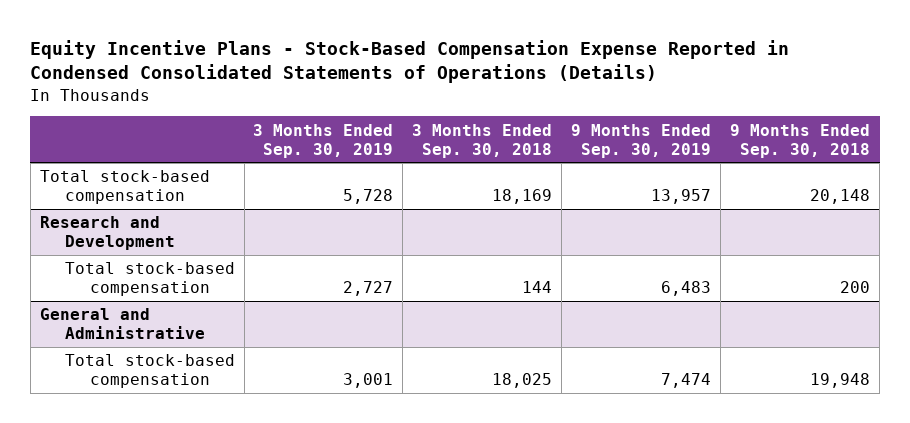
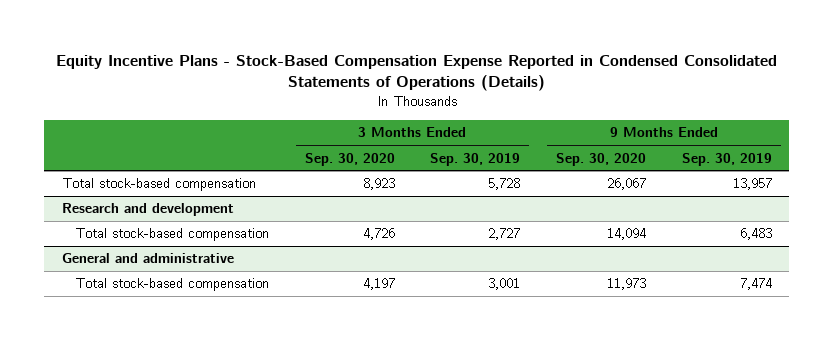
- | 3 Months Ended Sep. 30, 2019 | 3 Months Ended Sep. 30, 2018 | 9 Months Ended Sep. 30, 2019 | 9 Months Ended Sep. 30, 2018
+ | 3 Months Ended Sep. 30, 2020 | 3 Months Ended Sep. 30, 2019 | 9 Months Ended Sep. 30, 2020 | 9 Months Ended Sep. 30, 2019
- Research and Development
+ Research and development
- General and Administrative
+ General and administrative

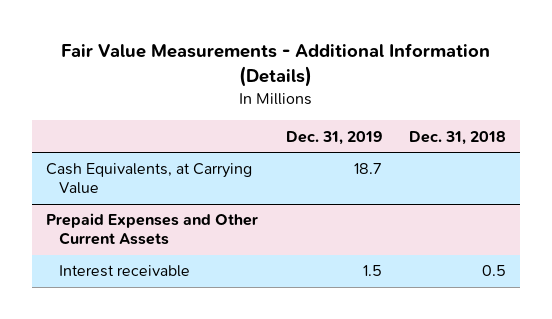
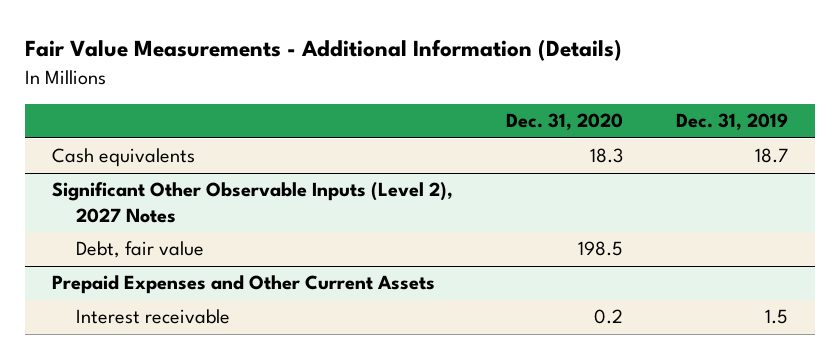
- | Dec. 31, 2019 | Dec. 31, 2018
+ | Dec. 31, 2020 | Dec. 31, 2019
- Cash Equivalents, at Carrying Value | 18.7 |
+ Cash equivalents | 18.3 | 18.7
+ Significant Other Observable Inputs (Level 2), 2027 Notes
+ Debt, fair value | 198.5 |

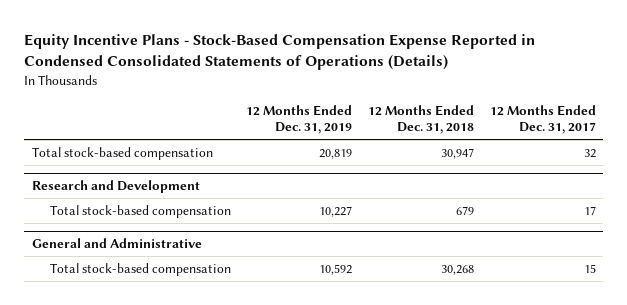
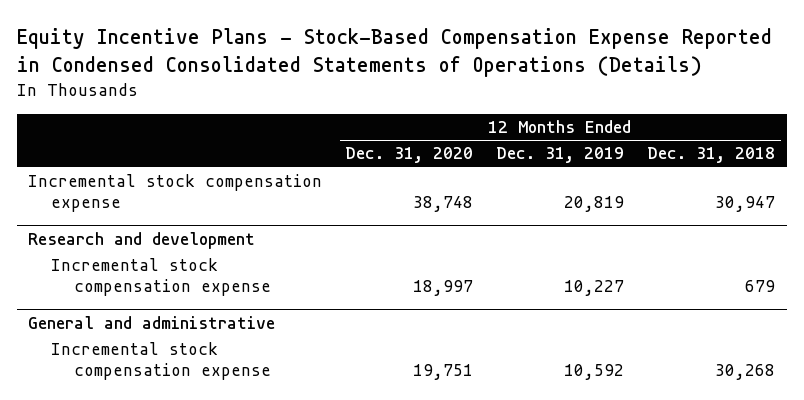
- | 12 Months Ended Dec. 31, 2019 | 12 Months Ended Dec. 31, 2018 | 12 Months Ended Dec. 31, 2017
+ | 12 Months Ended Dec. 31, 2020 | 12 Months Ended Dec. 31, 2019 | 12 Months Ended Dec. 31, 2018
- Total stock-based compensation | 20,819 | 30,947 | 32
- Research and Development
- Total stock-based compensation | 10,227 | 679 | 17
- General and Administrative
- Total stock-based compensation | 10,592 | 30,268 | 15
+ Incremental stock compensation expense | 38,748 | 20,819 | 30,947
+ Research and development
+ Incremental stock compensation expense | 18,997 | 10,227 | 679
+ General and administrative
+ Incremental stock compensation expense | 19,751 | 10,592 | 30,268

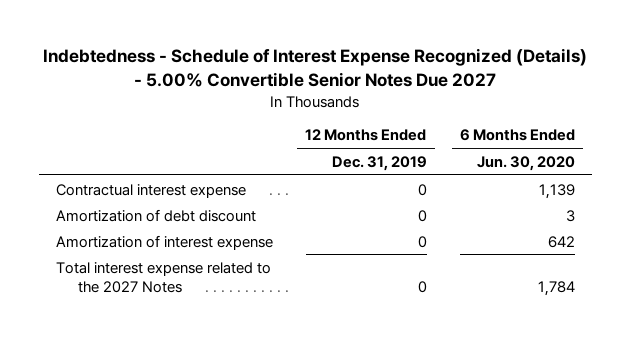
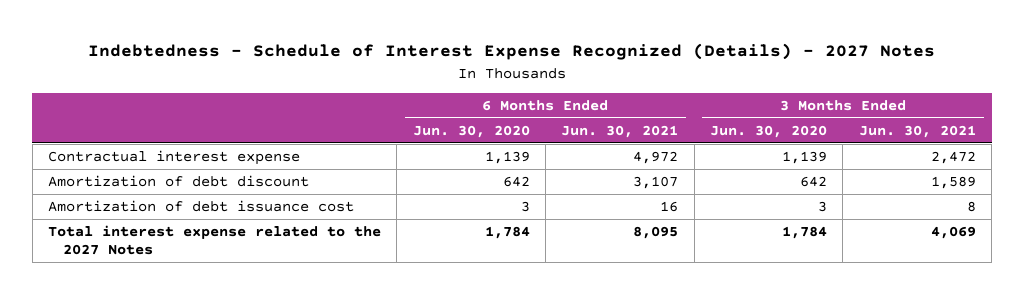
- Indebtedness - Schedule of Interest Expense Recognized (Details) - 5.00% Convertible Senior Notes Due 2027
+ Indebtedness - Schedule of Interest Expense Recognized (Details) - 2027 Notes
- | 12 Months Ended Dec. 31, 2019 | 6 Months Ended Jun. 30, 2020
+ | 6 Months Ended Jun. 30, 2020 | 6 Months Ended Jun. 30, 2021 | 3 Months Ended Jun. 30, 2020 | 3 Months Ended Jun. 30, 2021
- Amortization of debt discount | 0 | 3
- Amortization of interest expense | 0 | 642
+ Amortization of debt discount | 642 | 3,107 | 642 | 1,589
+ Amortization of debt issuance cost | 3 | 16 | 3 | 8

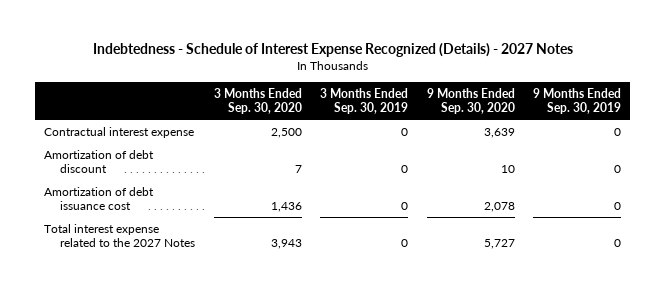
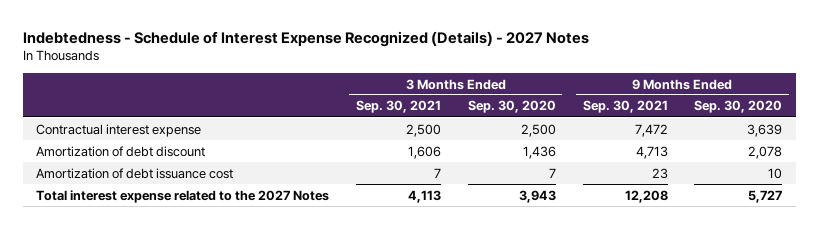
- | 3 Months Ended Sep. 30, 2020 | 3 Months Ended Sep. 30, 2019 | 9 Months Ended Sep. 30, 2020 | 9 Months Ended Sep. 30, 2019
+ | 3 Months Ended Sep. 30, 2021 | 3 Months Ended Sep. 30, 2020 | 9 Months Ended Sep. 30, 2021 | 9 Months Ended Sep. 30, 2020
- Amortization of debt discount | 7 | 0 | 10 | 0
- Amortization of debt issuance cost | 1,436 | 0 | 2,078 | 0
+ Amortization of debt discount | 1,606 | 1,436 | 4,713 | 2,078
+ Amortization of debt issuance cost | 7 | 7 | 23 | 10

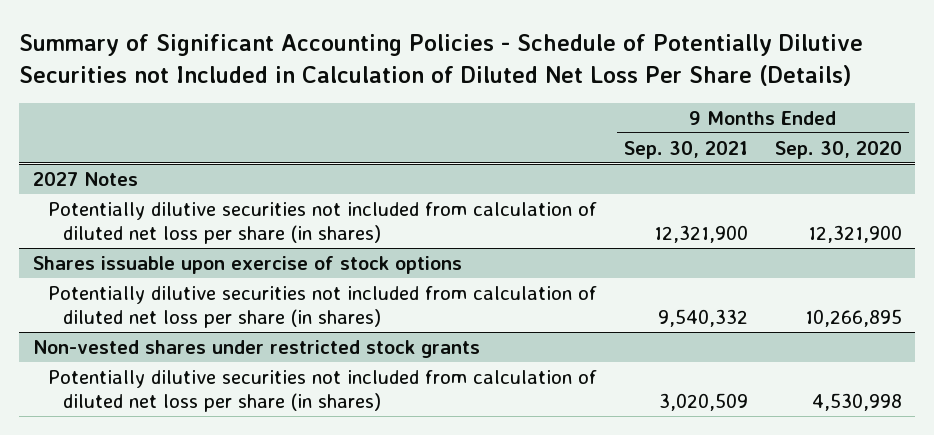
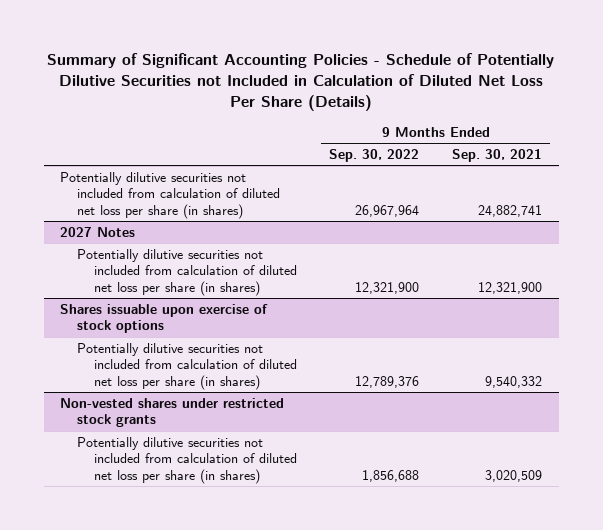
- | 9 Months Ended Sep. 30, 2021 | 9 Months Ended Sep. 30, 2020
+ | 9 Months Ended Sep. 30, 2022 | 9 Months Ended Sep. 30, 2021
+ Potentially dilutive securities not included from calculation of diluted net loss per share (in shares) | 26,967,964 | 24,882,741

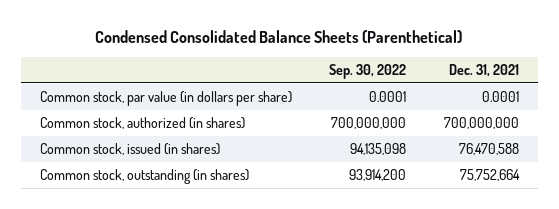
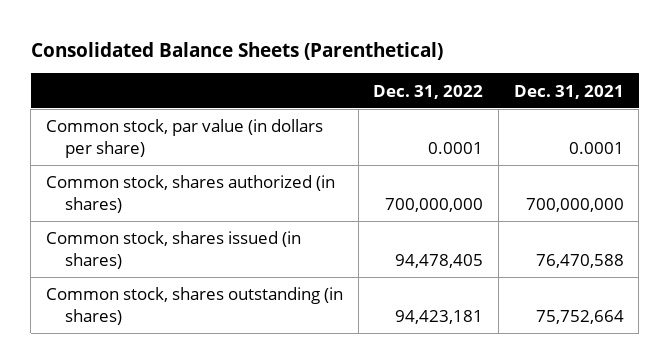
- Condensed Consolidated Balance Sheets (Parenthetical)
+ Consolidated Balance Sheets (Parenthetical)
- | Sep. 30, 2022 | Dec. 31, 2021
+ | Dec. 31, 2022 | Dec. 31, 2021
- Common stock, authorized (in shares) | 700,000,000 | 700,000,000
- Common stock, issued (in shares) | 94,135,098 | 76,470,588
- Common stock, outstanding (in shares) | 93,914,200 | 75,752,664
+ Common stock, shares authorized (in shares) | 700,000,000 | 700,000,000
+ Common stock, shares issued (in shares) | 94,478,405 | 76,470,588
+ Common stock, shares outstanding (in shares) | 94,423,181 | 75,752,664

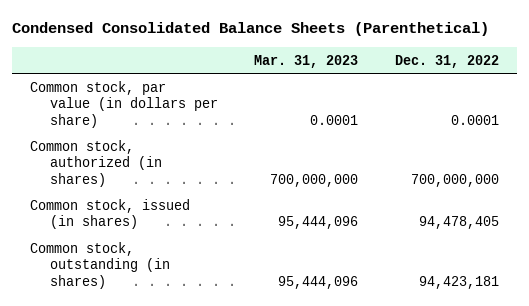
- Consolidated Balance Sheets (Parenthetical)
+ Condensed Consolidated Balance Sheets (Parenthetical)
- | Dec. 31, 2022 | Dec. 31, 2021
+ | Mar. 31, 2023 | Dec. 31, 2022
- Common stock, shares authorized (in shares) | 700,000,000 | 700,000,000
- Common stock, shares issued (in shares) | 94,478,405 | 76,470,588
- Common stock, shares outstanding (in shares) | 94,423,181 | 75,752,664
+ Common stock, authorized (in shares) | 700,000,000 | 700,000,000
+ Common stock, issued (in shares) | 95,444,096 | 94,478,405
+ Common stock, outstanding (in shares) | 95,444,096 | 94,423,181

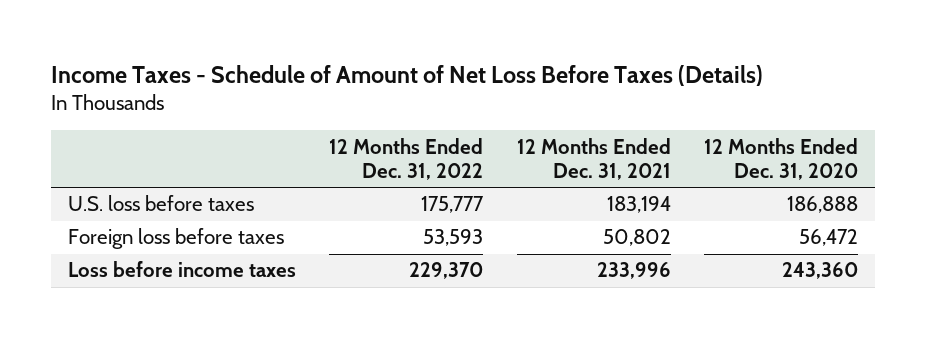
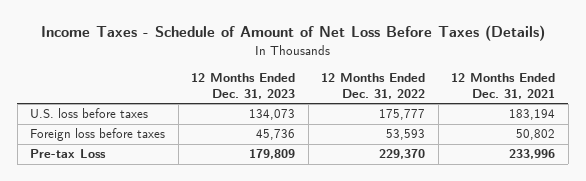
- | 12 Months Ended Dec. 31, 2022 | 12 Months Ended Dec. 31, 2021 | 12 Months Ended Dec. 31, 2020
+ | 12 Months Ended Dec. 31, 2023 | 12 Months Ended Dec. 31, 2022 | 12 Months Ended Dec. 31, 2021
- Loss before income taxes | 229,370 | 233,996 | 243,360
+ Pre-tax Loss | 179,809 | 229,370 | 233,996

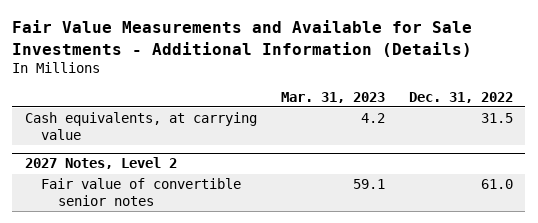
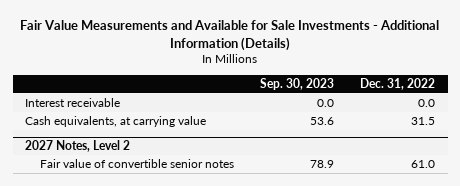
- | Mar. 31, 2023 | Dec. 31, 2022
+ | Sep. 30, 2023 | Dec. 31, 2022
+ Interest receivable | 0.0 | 0.0

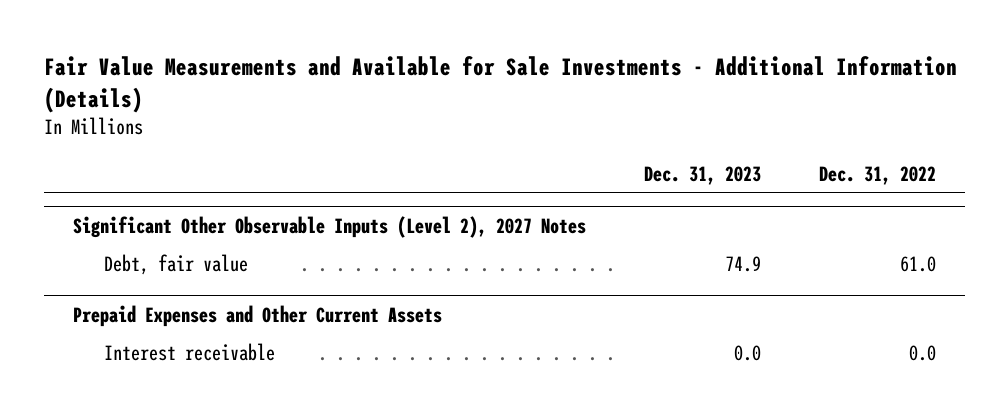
- | Sep. 30, 2023 | Dec. 31, 2022
+ | Dec. 31, 2023 | Dec. 31, 2022
+ Significant Other Observable Inputs (Level 2), 2027 Notes
+ Debt, fair value | 74.9 | 61.0
+ Prepaid Expenses and Other Current Assets
- Cash equivalents, at carrying value | 53.6 | 31.5
- 2027 Notes, Level 2
- Fair value of convertible senior notes | 78.9 | 61.0

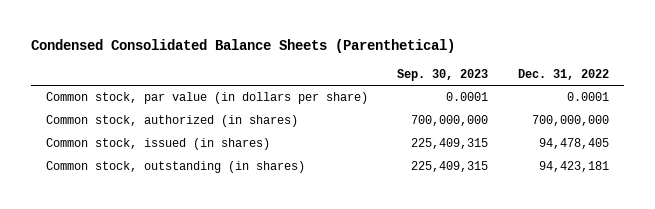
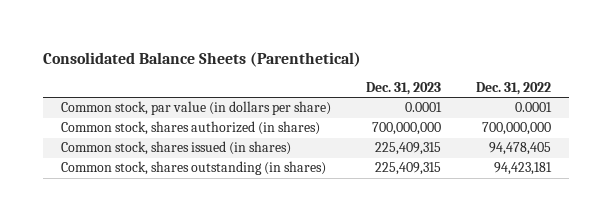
- Condensed Consolidated Balance Sheets (Parenthetical)
+ Consolidated Balance Sheets (Parenthetical)
- | Sep. 30, 2023 | Dec. 31, 2022
+ | Dec. 31, 2023 | Dec. 31, 2022
- Common stock, authorized (in shares) | 700,000,000 | 700,000,000
- Common stock, issued (in shares) | 225,409,315 | 94,478,405
- Common stock, outstanding (in shares) | 225,409,315 | 94,423,181
+ Common stock, shares authorized (in shares) | 700,000,000 | 700,000,000
+ Common stock, shares issued (in shares) | 225,409,315 | 94,478,405
+ Common stock, shares outstanding (in shares) | 225,409,315 | 94,423,181

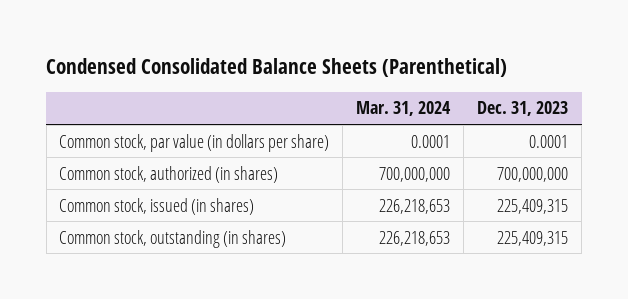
- Consolidated Balance Sheets (Parenthetical)
+ Condensed Consolidated Balance Sheets (Parenthetical)
- | Dec. 31, 2023 | Dec. 31, 2022
+ | Mar. 31, 2024 | Dec. 31, 2023
- Common stock, shares authorized (in shares) | 700,000,000 | 700,000,000
- Common stock, shares issued (in shares) | 225,409,315 | 94,478,405
- Common stock, shares outstanding (in shares) | 225,409,315 | 94,423,181
+ Common stock, authorized (in shares) | 700,000,000 | 700,000,000
+ Common stock, issued (in shares) | 226,218,653 | 225,409,315
+ Common stock, outstanding (in shares) | 226,218,653 | 225,409,315

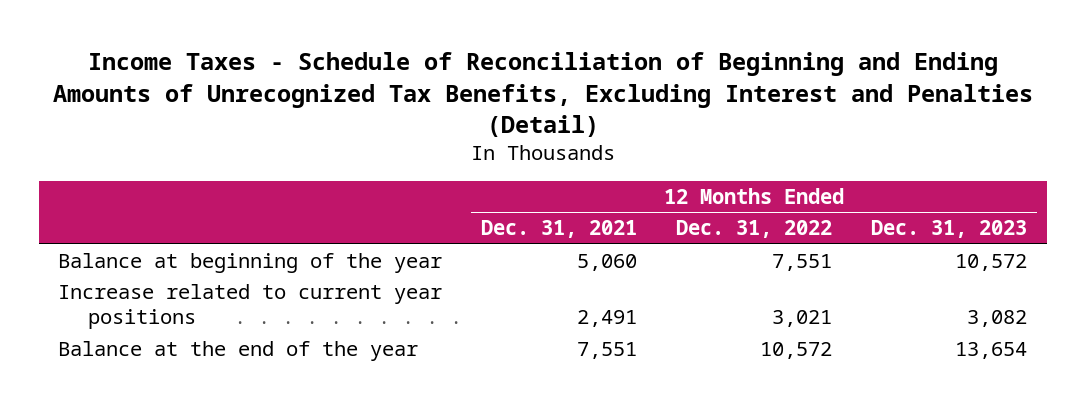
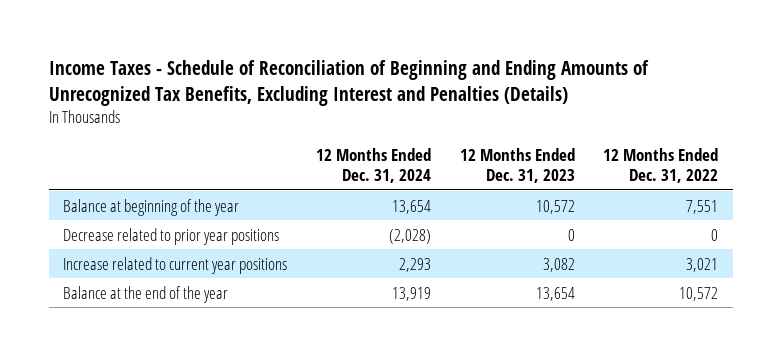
- Income Taxes - Schedule of Reconciliation of Beginning and Ending Amounts of Unrecognized Tax Benefits, Excluding Interest and Penalties (Detail)
+ Income Taxes - Schedule of Reconciliation of Beginning and Ending Amounts of Unrecognized Tax Benefits, Excluding Interest and Penalties (Details)
- | 12 Months Ended Dec. 31, 2021 | 12 Months Ended Dec. 31, 2022 | 12 Months Ended Dec. 31, 2023
+ | 12 Months Ended Dec. 31, 2024 | 12 Months Ended Dec. 31, 2023 | 12 Months Ended Dec. 31, 2022
+ Decrease related to prior year positions | (2,028) | 0 | 0

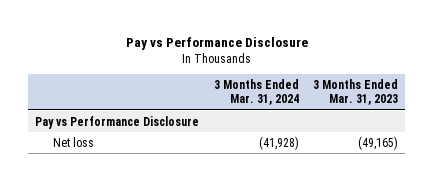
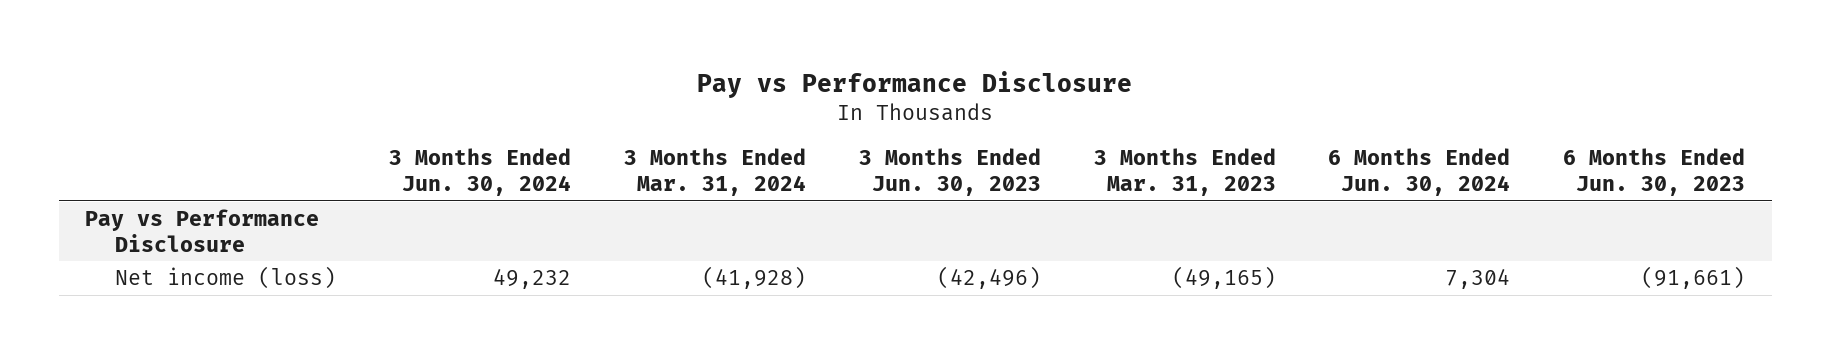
- | 3 Months Ended Mar. 31, 2024 | 3 Months Ended Mar. 31, 2023
+ | 3 Months Ended Jun. 30, 2024 | 3 Months Ended Mar. 31, 2024 | 3 Months Ended Jun. 30, 2023 | 3 Months Ended Mar. 31, 2023 | 6 Months Ended Jun. 30, 2024 | 6 Months Ended Jun. 30, 2023
- Net loss | (41,928) | (49,165)
+ Net income (loss) | 49,232 | (41,928) | (42,496) | (49,165) | 7,304 | (91,661)

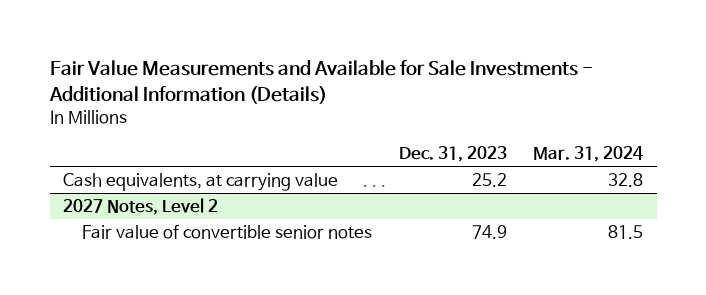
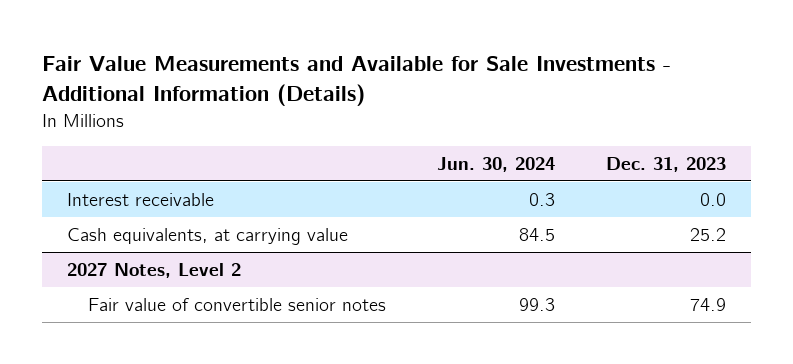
- | Dec. 31, 2023 | Mar. 31, 2024
+ | Jun. 30, 2024 | Dec. 31, 2023
+ Interest receivable | 0.3 | 0.0

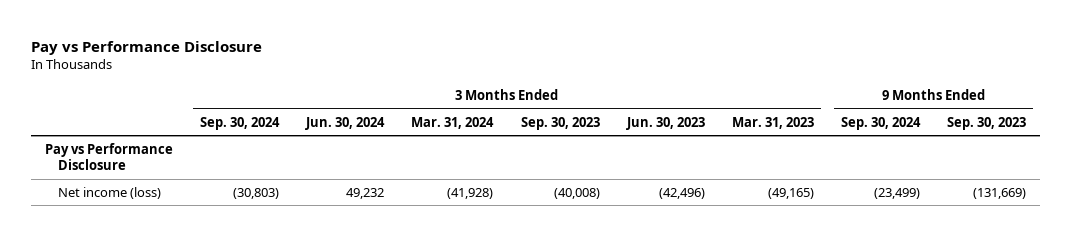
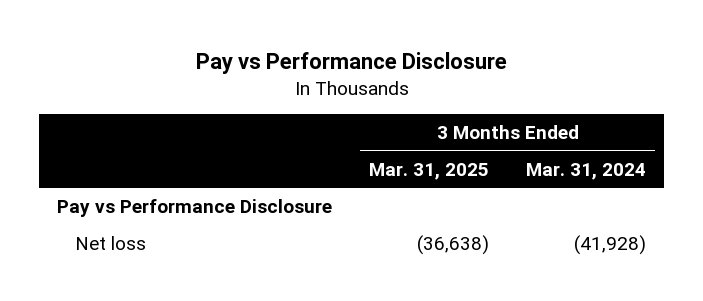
- | 3 Months Ended Sep. 30, 2024 | 3 Months Ended Jun. 30, 2024 | 3 Months Ended Mar. 31, 2024 | 3 Months Ended Sep. 30, 2023 | 3 Months Ended Jun. 30, 2023 | 3 Months Ended Mar. 31, 2023 | 9 Months Ended Sep. 30, 2024 | 9 Months Ended Sep. 30, 2023
+ | 3 Months Ended Mar. 31, 2025 | 3 Months Ended Mar. 31, 2024
- Net income (loss) | (30,803) | 49,232 | (41,928) | (40,008) | (42,496) | (49,165) | (23,499) | (131,669)
+ Net loss | (36,638) | (41,928)

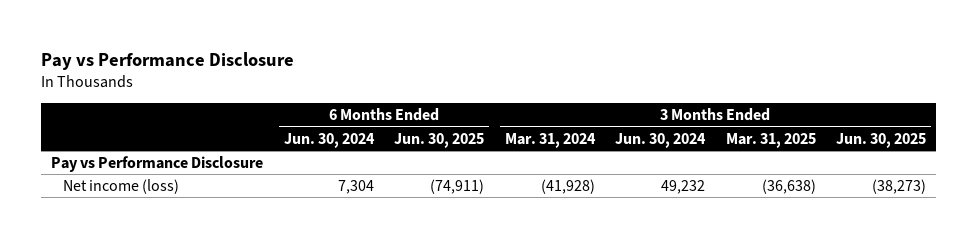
- | 3 Months Ended Mar. 31, 2025 | 3 Months Ended Mar. 31, 2024
+ | 6 Months Ended Jun. 30, 2024 | 6 Months Ended Jun. 30, 2025 | 3 Months Ended Mar. 31, 2024 | 3 Months Ended Jun. 30, 2024 | 3 Months Ended Mar. 31, 2025 | 3 Months Ended Jun. 30, 2025
- Net loss | (36,638) | (41,928)
+ Net income (loss) | 7,304 | (74,911) | (41,928) | 49,232 | (36,638) | (38,273)

